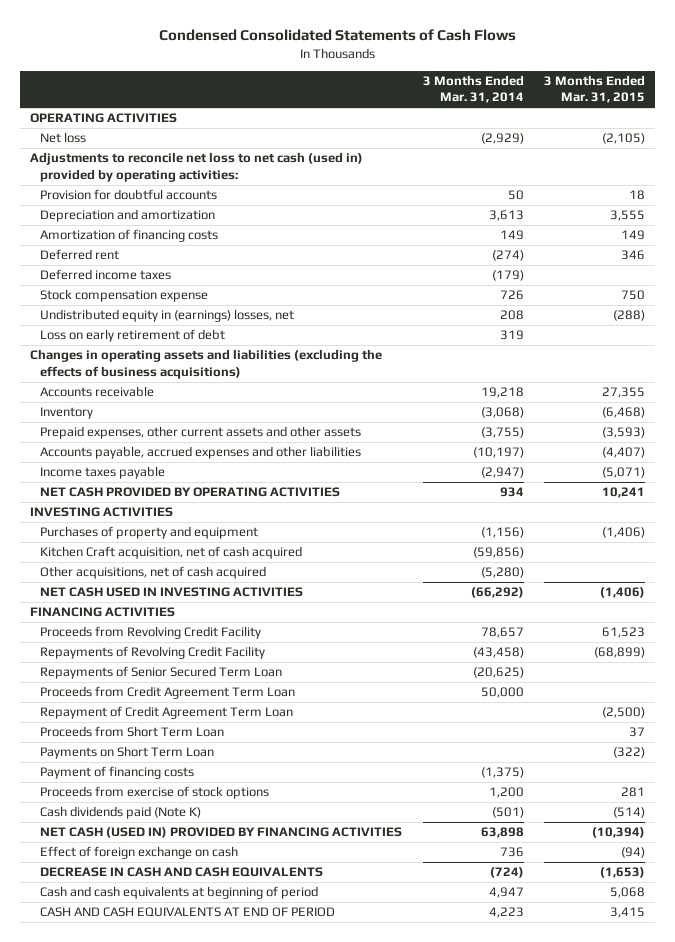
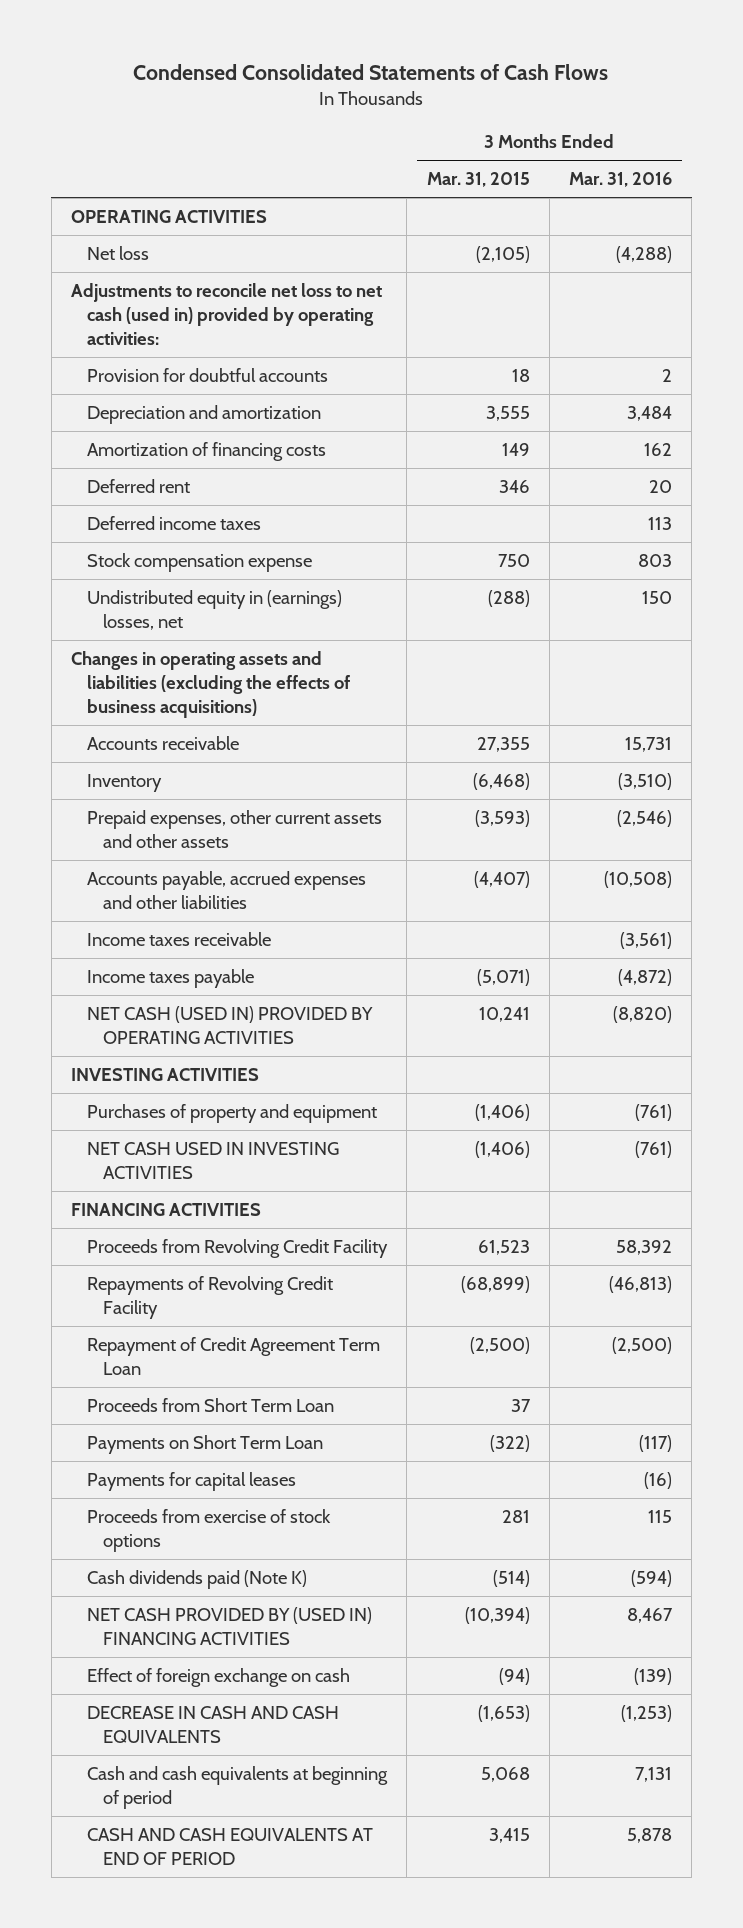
- | 3 Months Ended Mar. 31, 2014 | 3 Months Ended Mar. 31, 2015
+ | 3 Months Ended Mar. 31, 2015 | 3 Months Ended Mar. 31, 2016
- Loss on early retirement of debt | 319 |
+ Income taxes receivable | | (3,561)
- NET CASH PROVIDED BY OPERATING ACTIVITIES | 934 | 10,241
+ NET CASH (USED IN) PROVIDED BY OPERATING ACTIVITIES | 10,241 | (8,820)
- Kitchen Craft acquisition, net of cash acquired | (59,856) |
- Other acquisitions, net of cash acquired | (5,280) |
- Repayments of Senior Secured Term Loan | (20,625) |
- Proceeds from Credit Agreement Term Loan | 50,000 |
- Payment of financing costs | (1,375) |
+ Payments for capital leases | | (16)
- NET CASH (USED IN) PROVIDED BY FINANCING ACTIVITIES | 63,898 | (10,394)
+ NET CASH PROVIDED BY (USED IN) FINANCING ACTIVITIES | (10,394) | 8,467

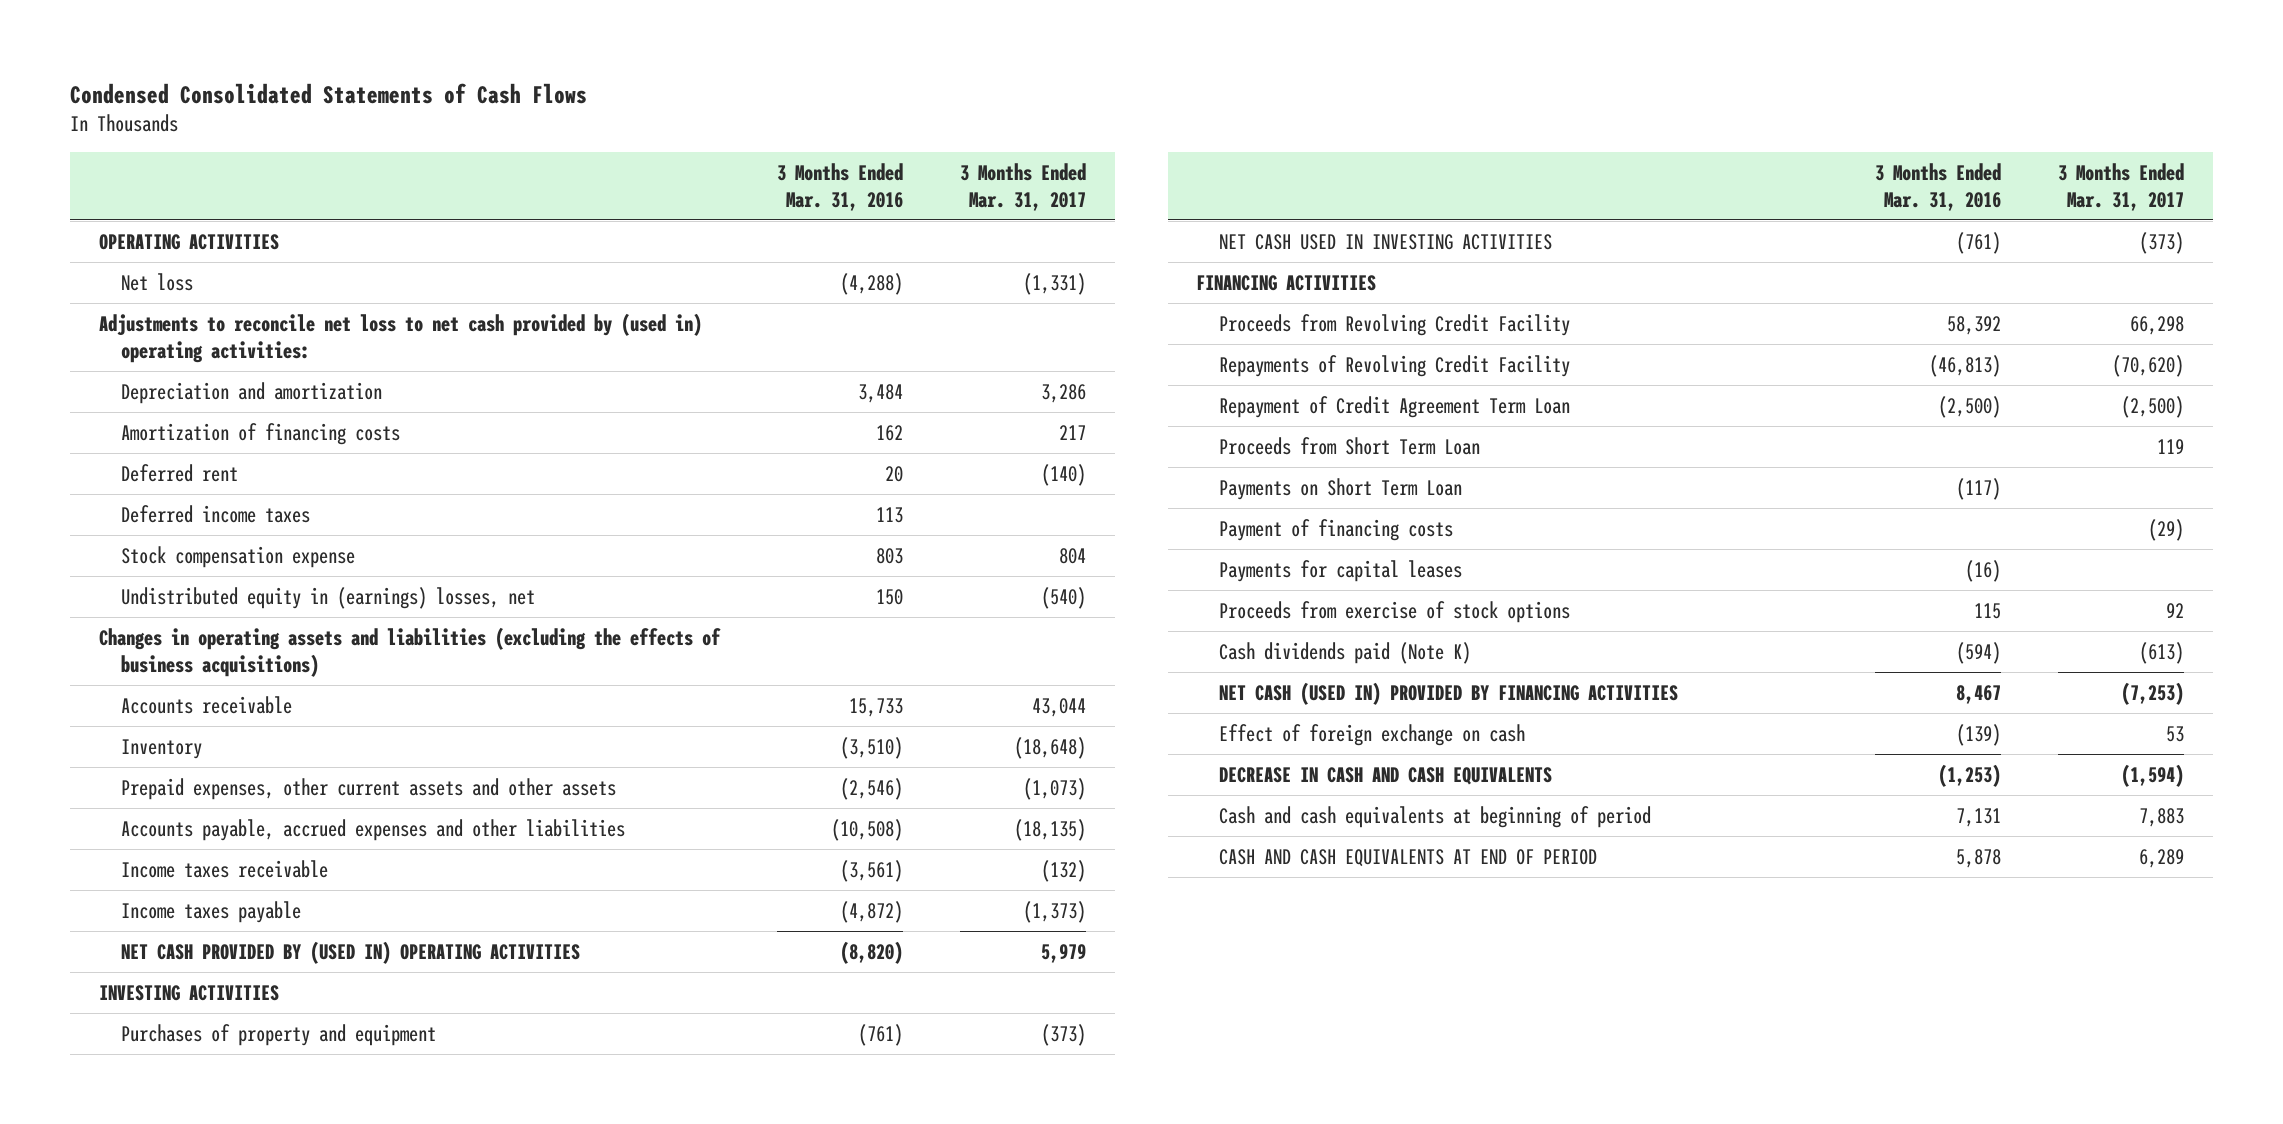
- | 3 Months Ended Mar. 31, 2015 | 3 Months Ended Mar. 31, 2016
+ | 3 Months Ended Mar. 31, 2016 | 3 Months Ended Mar. 31, 2017
- Adjustments to reconcile net loss to net cash (used in) provided by operating activities:
- Provision for doubtful accounts | 18 | 2
+ Adjustments to reconcile net loss to net cash provided by (used in) operating activities:
- Accounts receivable | 27,355 | 15,731
+ Accounts receivable | 15,733 | 43,044
- NET CASH (USED IN) PROVIDED BY OPERATING ACTIVITIES | 10,241 | (8,820)
+ NET CASH PROVIDED BY (USED IN) OPERATING ACTIVITIES | (8,820) | 5,979
+ Payment of financing costs | | (29)
- NET CASH PROVIDED BY (USED IN) FINANCING ACTIVITIES | (10,394) | 8,467
+ NET CASH (USED IN) PROVIDED BY FINANCING ACTIVITIES | 8,467 | (7,253)

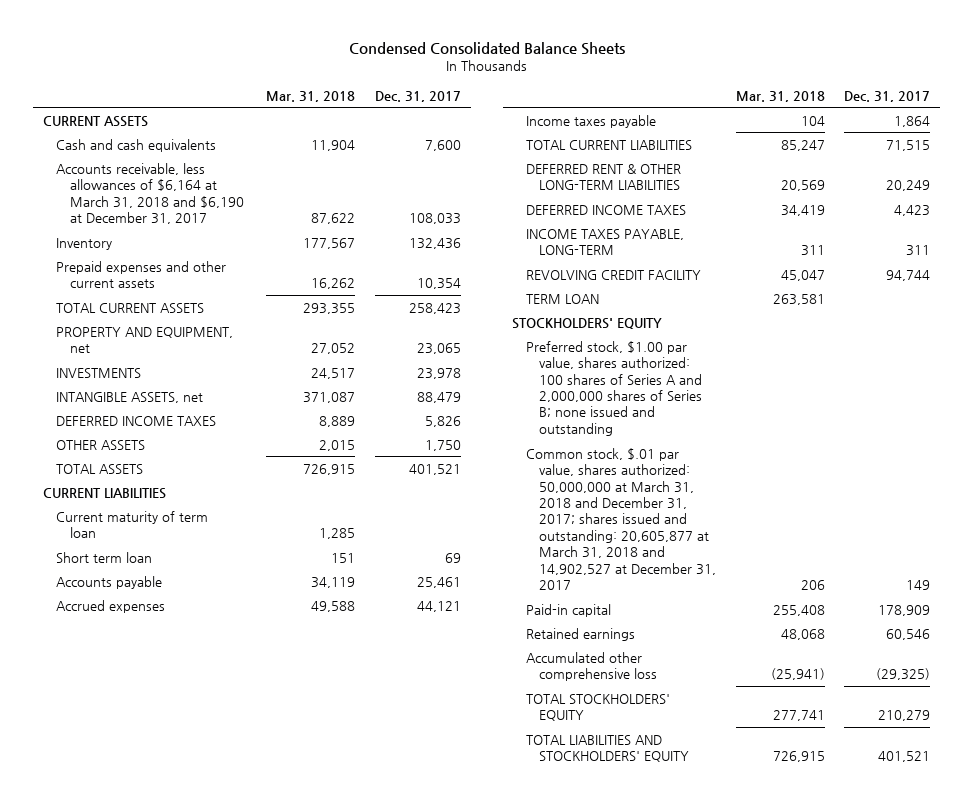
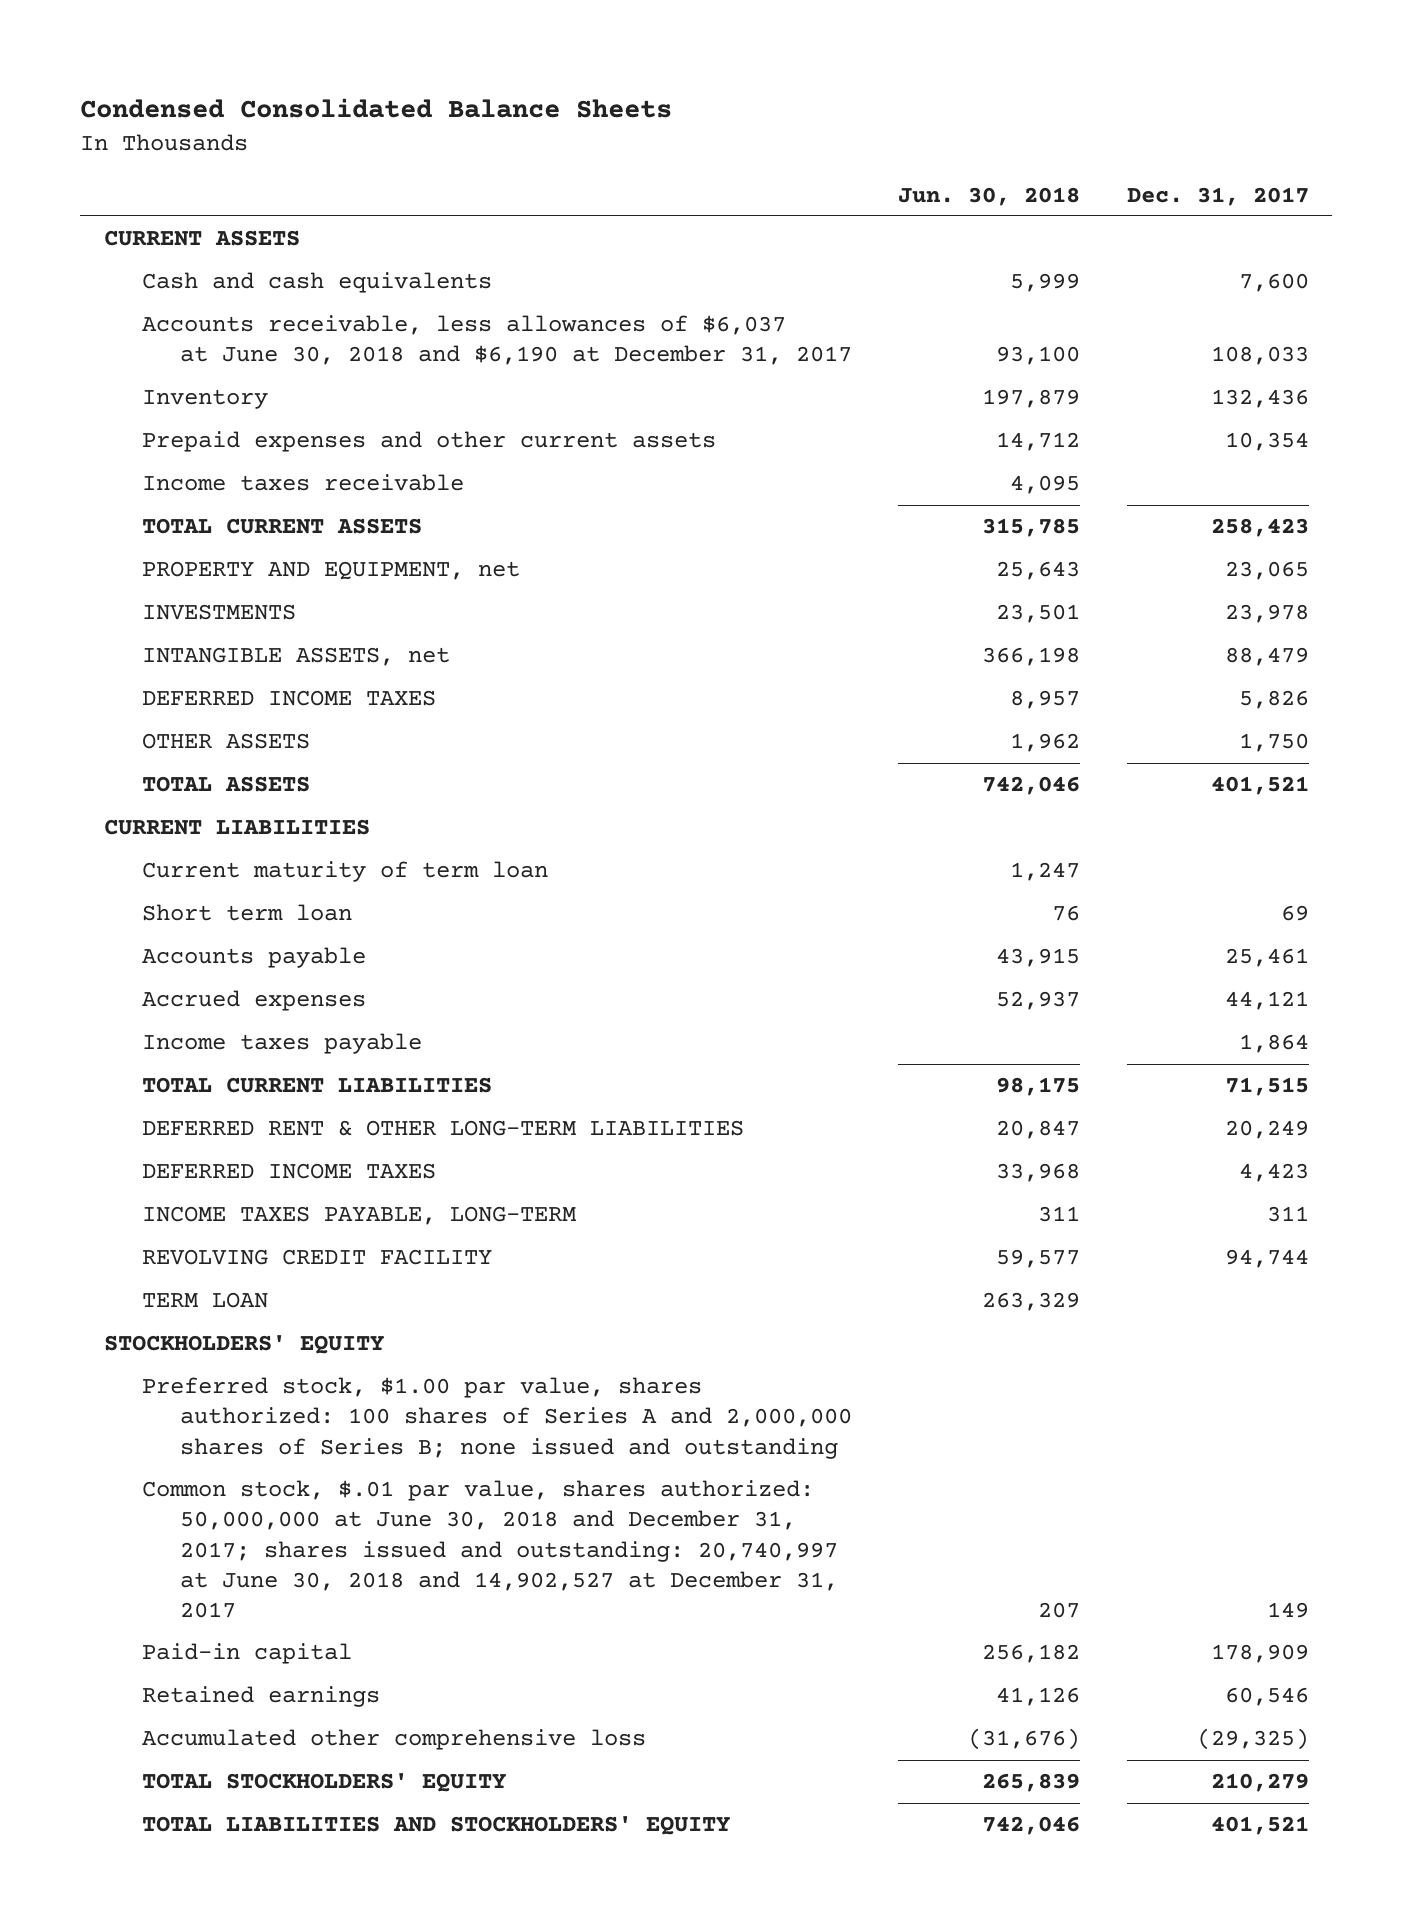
- | Mar. 31, 2018 | Dec. 31, 2017
+ | Jun. 30, 2018 | Dec. 31, 2017
- Accounts receivable, less allowances of $6,164 at March 31, 2018 and $6,190 at December 31, 2017 | 87,622 | 108,033
+ Accounts receivable, less allowances of $6,037 at June 30, 2018 and $6,190 at December 31, 2017 | 93,100 | 108,033
+ Income taxes receivable | 4,095 |
- Common stock, $.01 par value, shares authorized: 50,000,000 at March 31, 2018 and December 31, 2017; shares issued and outstanding: 20,605,877 at March 31, 2018 and 14,902,527 at December 31, 2017 | 206 | 149
+ Common stock, $.01 par value, shares authorized: 50,000,000 at June 30, 2018 and December 31, 2017; shares issued and outstanding: 20,740,997 at June 30, 2018 and 14,902,527 at December 31, 2017 | 207 | 149

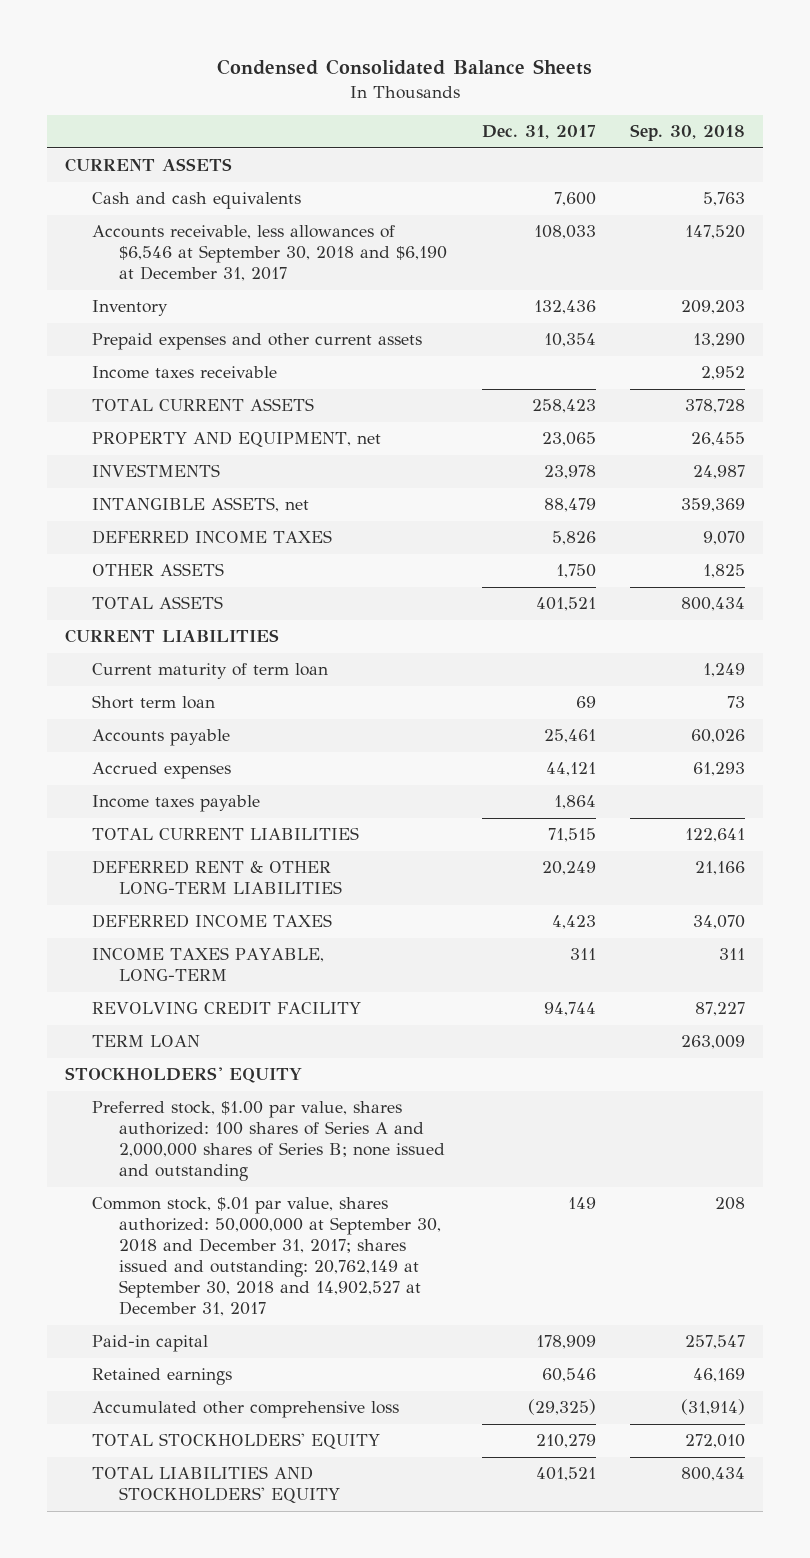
- | Jun. 30, 2018 | Dec. 31, 2017
+ | Dec. 31, 2017 | Sep. 30, 2018
- Accounts receivable, less allowances of $6,037 at June 30, 2018 and $6,190 at December 31, 2017 | 93,100 | 108,033
+ Accounts receivable, less allowances of $6,546 at September 30, 2018 and $6,190 at December 31, 2017 | 108,033 | 147,520
- Common stock, $.01 par value, shares authorized: 50,000,000 at June 30, 2018 and December 31, 2017; shares issued and outstanding: 20,740,997 at June 30, 2018 and 14,902,527 at December 31, 2017 | 207 | 149
+ Common stock, $.01 par value, shares authorized: 50,000,000 at September 30, 2018 and December 31, 2017; shares issued and outstanding: 20,762,149 at September 30, 2018 and 14,902,527 at December 31, 2017 | 149 | 208

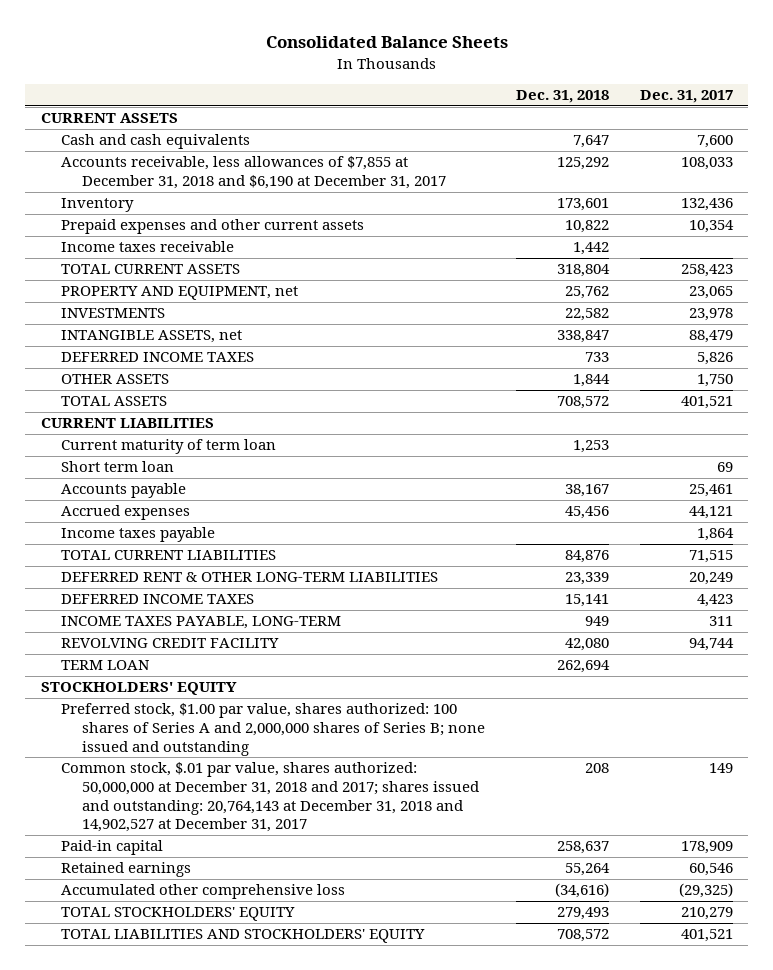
- Condensed Consolidated Balance Sheets
+ Consolidated Balance Sheets
- | Dec. 31, 2017 | Sep. 30, 2018
+ | Dec. 31, 2018 | Dec. 31, 2017
- Accounts receivable, less allowances of $6,546 at September 30, 2018 and $6,190 at December 31, 2017 | 108,033 | 147,520
+ Accounts receivable, less allowances of $7,855 at December 31, 2018 and $6,190 at December 31, 2017 | 125,292 | 108,033
- Common stock, $.01 par value, shares authorized: 50,000,000 at September 30, 2018 and December 31, 2017; shares issued and outstanding: 20,762,149 at September 30, 2018 and 14,902,527 at December 31, 2017 | 149 | 208
+ Common stock, $.01 par value, shares authorized: 50,000,000 at December 31, 2018 and 2017; shares issued and outstanding: 20,764,143 at December 31, 2018 and 14,902,527 at December 31, 2017 | 208 | 149

